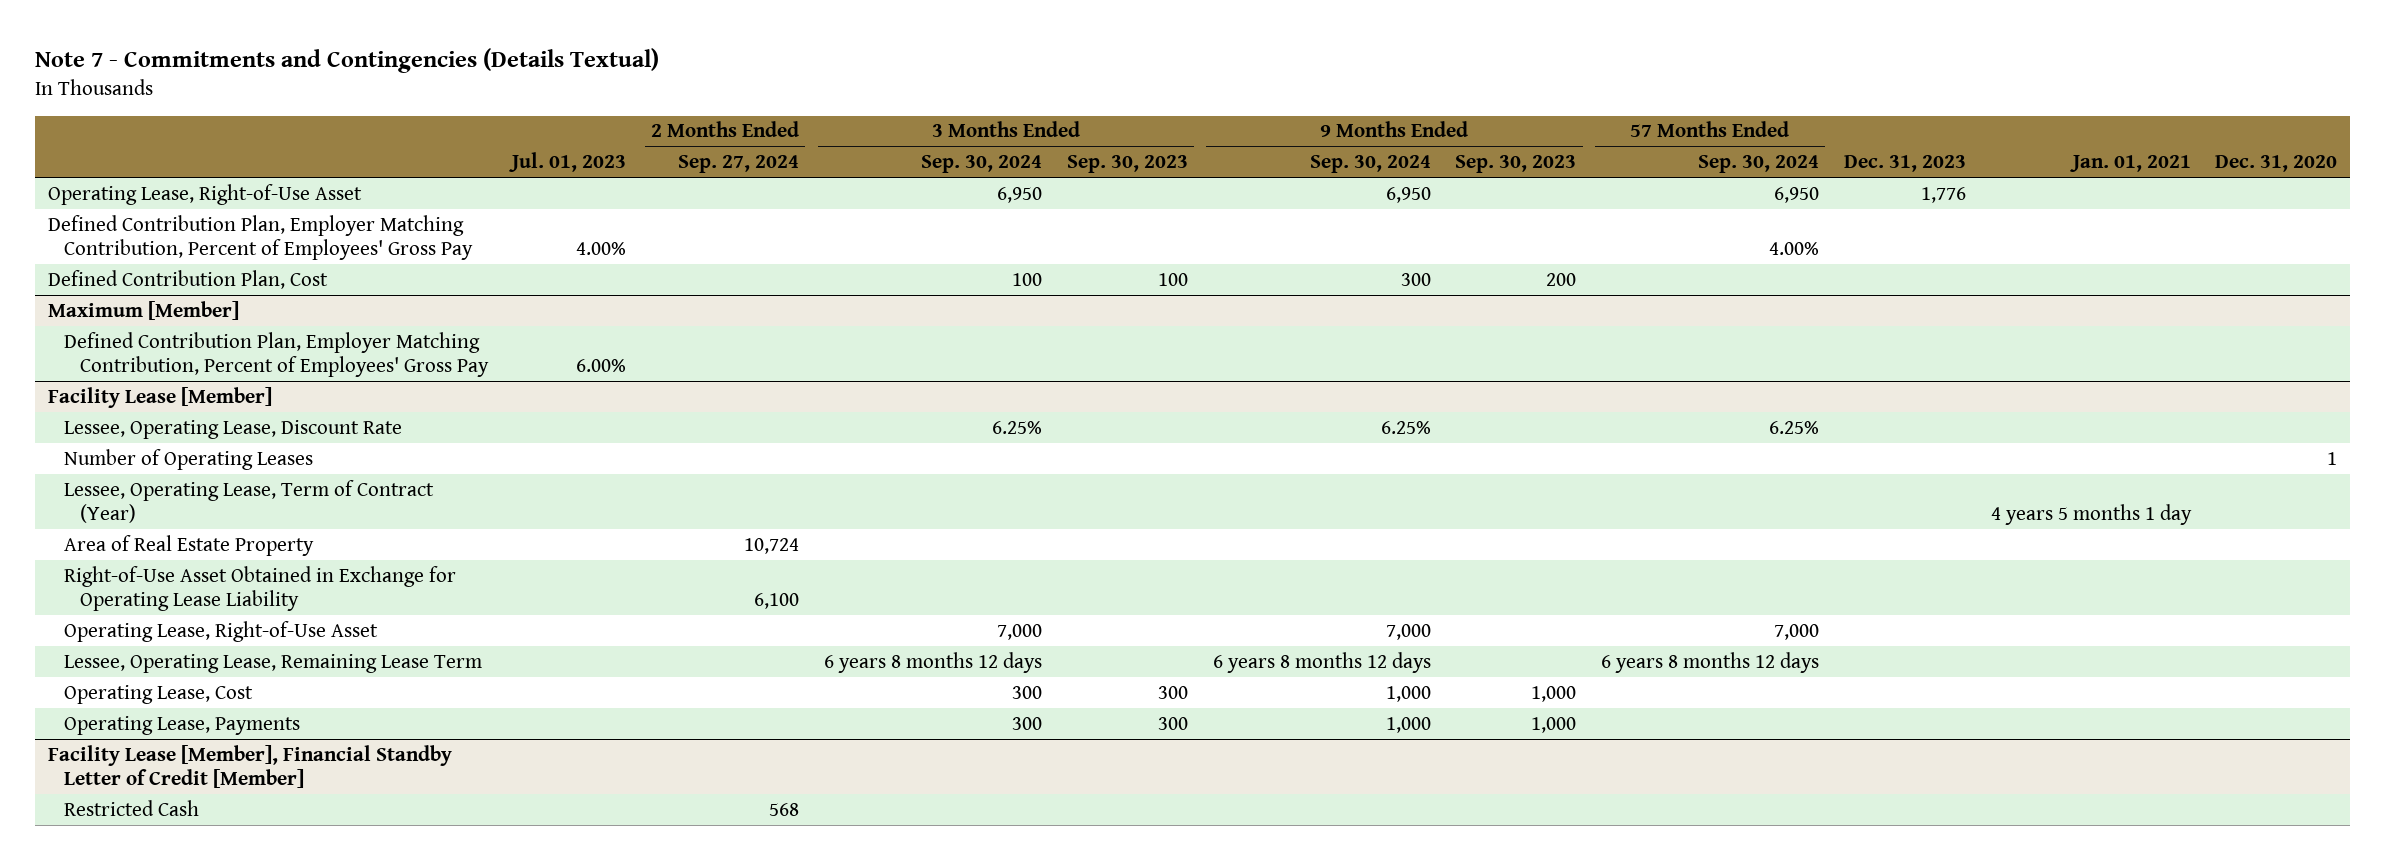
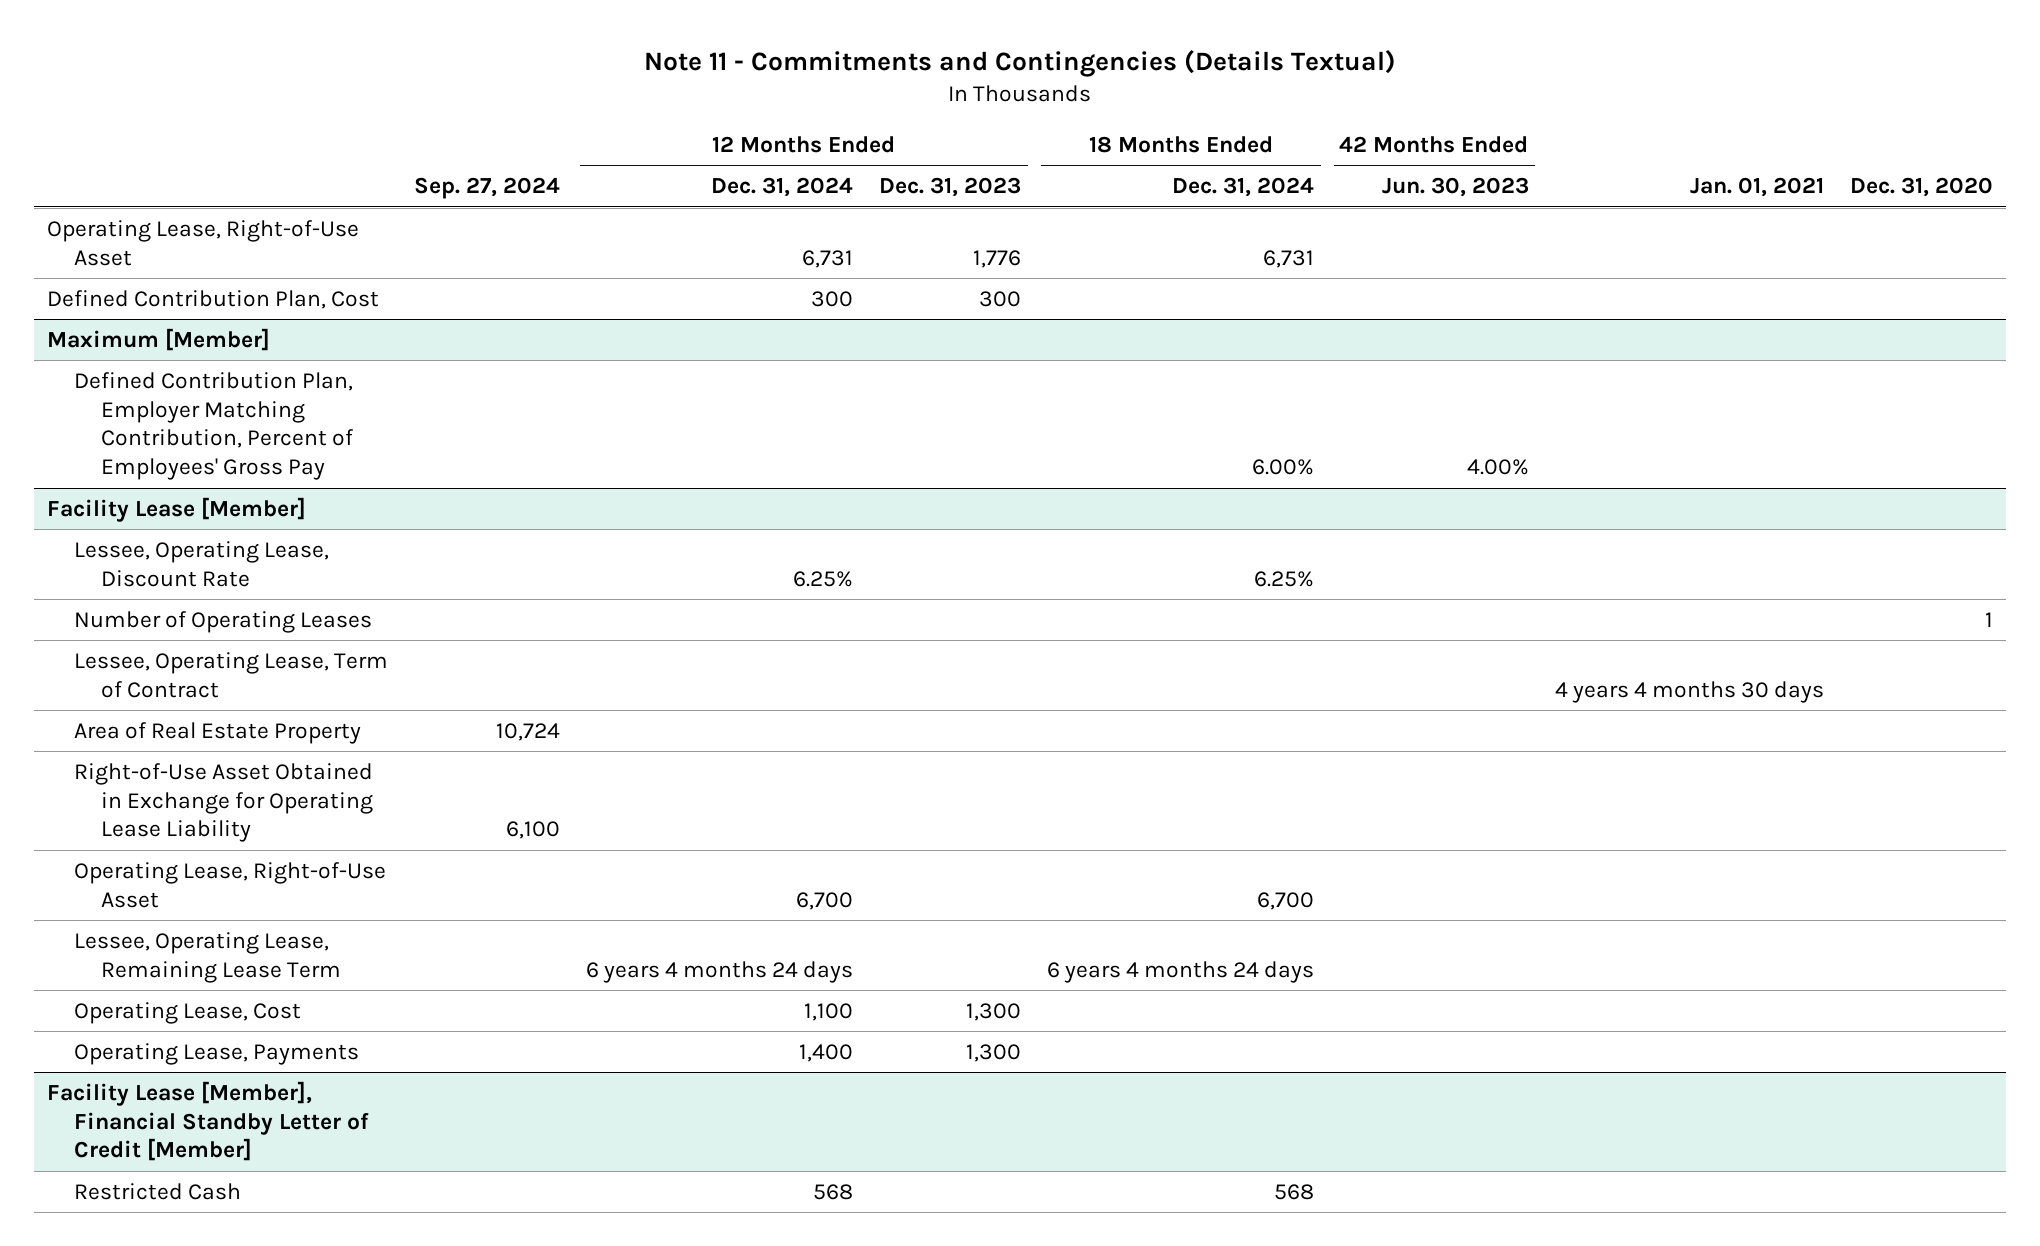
- Note 7 - Commitments and Contingencies (Details Textual)
+ Note 11 - Commitments and Contingencies (Details Textual)
- | Jul. 01, 2023 | 2 Months Ended Sep. 27, 2024 | 3 Months Ended Sep. 30, 2024 | 3 Months Ended Sep. 30, 2023 | 9 Months Ended Sep. 30, 2024 | 9 Months Ended Sep. 30, 2023 | 57 Months Ended Sep. 30, 2024 | Dec. 31, 2023 | Jan. 01, 2021 | Dec. 31, 2020
+ | Sep. 27, 2024 | 12 Months Ended Dec. 31, 2024 | 12 Months Ended Dec. 31, 2023 | 18 Months Ended Dec. 31, 2024 | 42 Months Ended Jun. 30, 2023 | Jan. 01, 2021 | Dec. 31, 2020
- Defined Contribution Plan, Employer Matching Contribution, Percent of Employees' Gross Pay | 4.00% | | | | | | 4.00% | | |
@ Facility Lease [Member]
- Lessee, Operating Lease, Term of Contract (Year) | | | | | | | | | 4 years 5 months 1 day |
+ Lessee, Operating Lease, Term of Contract | | | | | | 4 years 4 months 30 days |

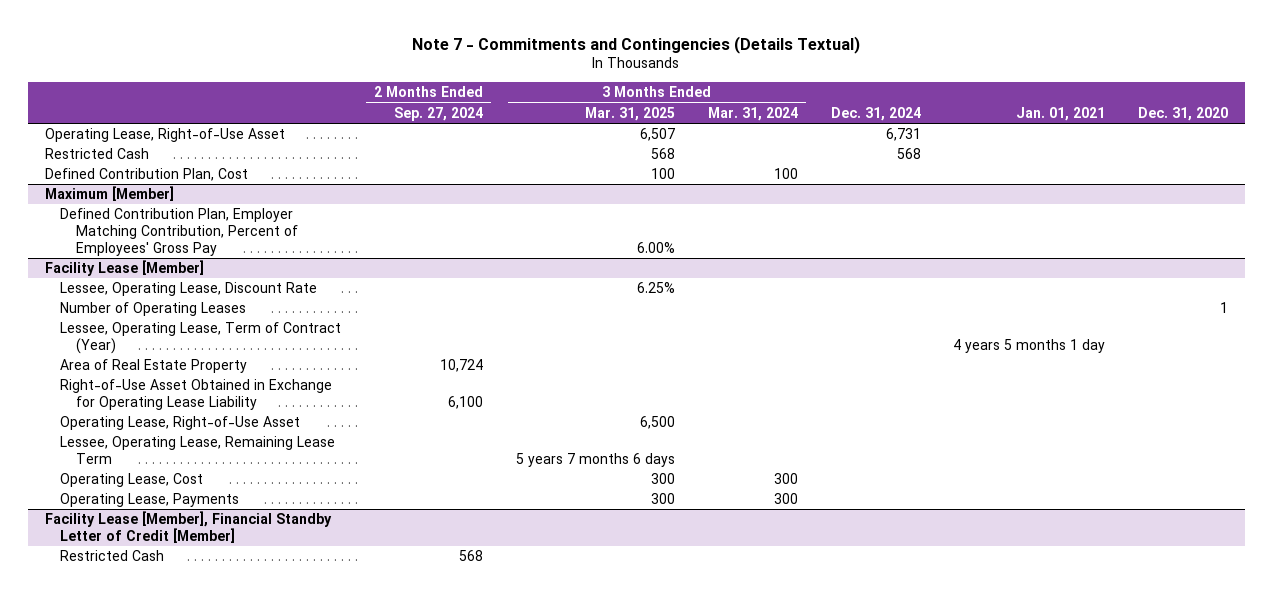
- Note 11 - Commitments and Contingencies (Details Textual)
+ Note 7 - Commitments and Contingencies (Details Textual)
- | Sep. 27, 2024 | 12 Months Ended Dec. 31, 2024 | 12 Months Ended Dec. 31, 2023 | 18 Months Ended Dec. 31, 2024 | 42 Months Ended Jun. 30, 2023 | Jan. 01, 2021 | Dec. 31, 2020
+ | 2 Months Ended Sep. 27, 2024 | 3 Months Ended Mar. 31, 2025 | 3 Months Ended Mar. 31, 2024 | Dec. 31, 2024 | Jan. 01, 2021 | Dec. 31, 2020
+ Restricted Cash | | 568 | | 568 | |
@ Facility Lease [Member]
- Lessee, Operating Lease, Term of Contract | | | | | | 4 years 4 months 30 days |
+ Lessee, Operating Lease, Term of Contract (Year) | | | | | 4 years 5 months 1 day |

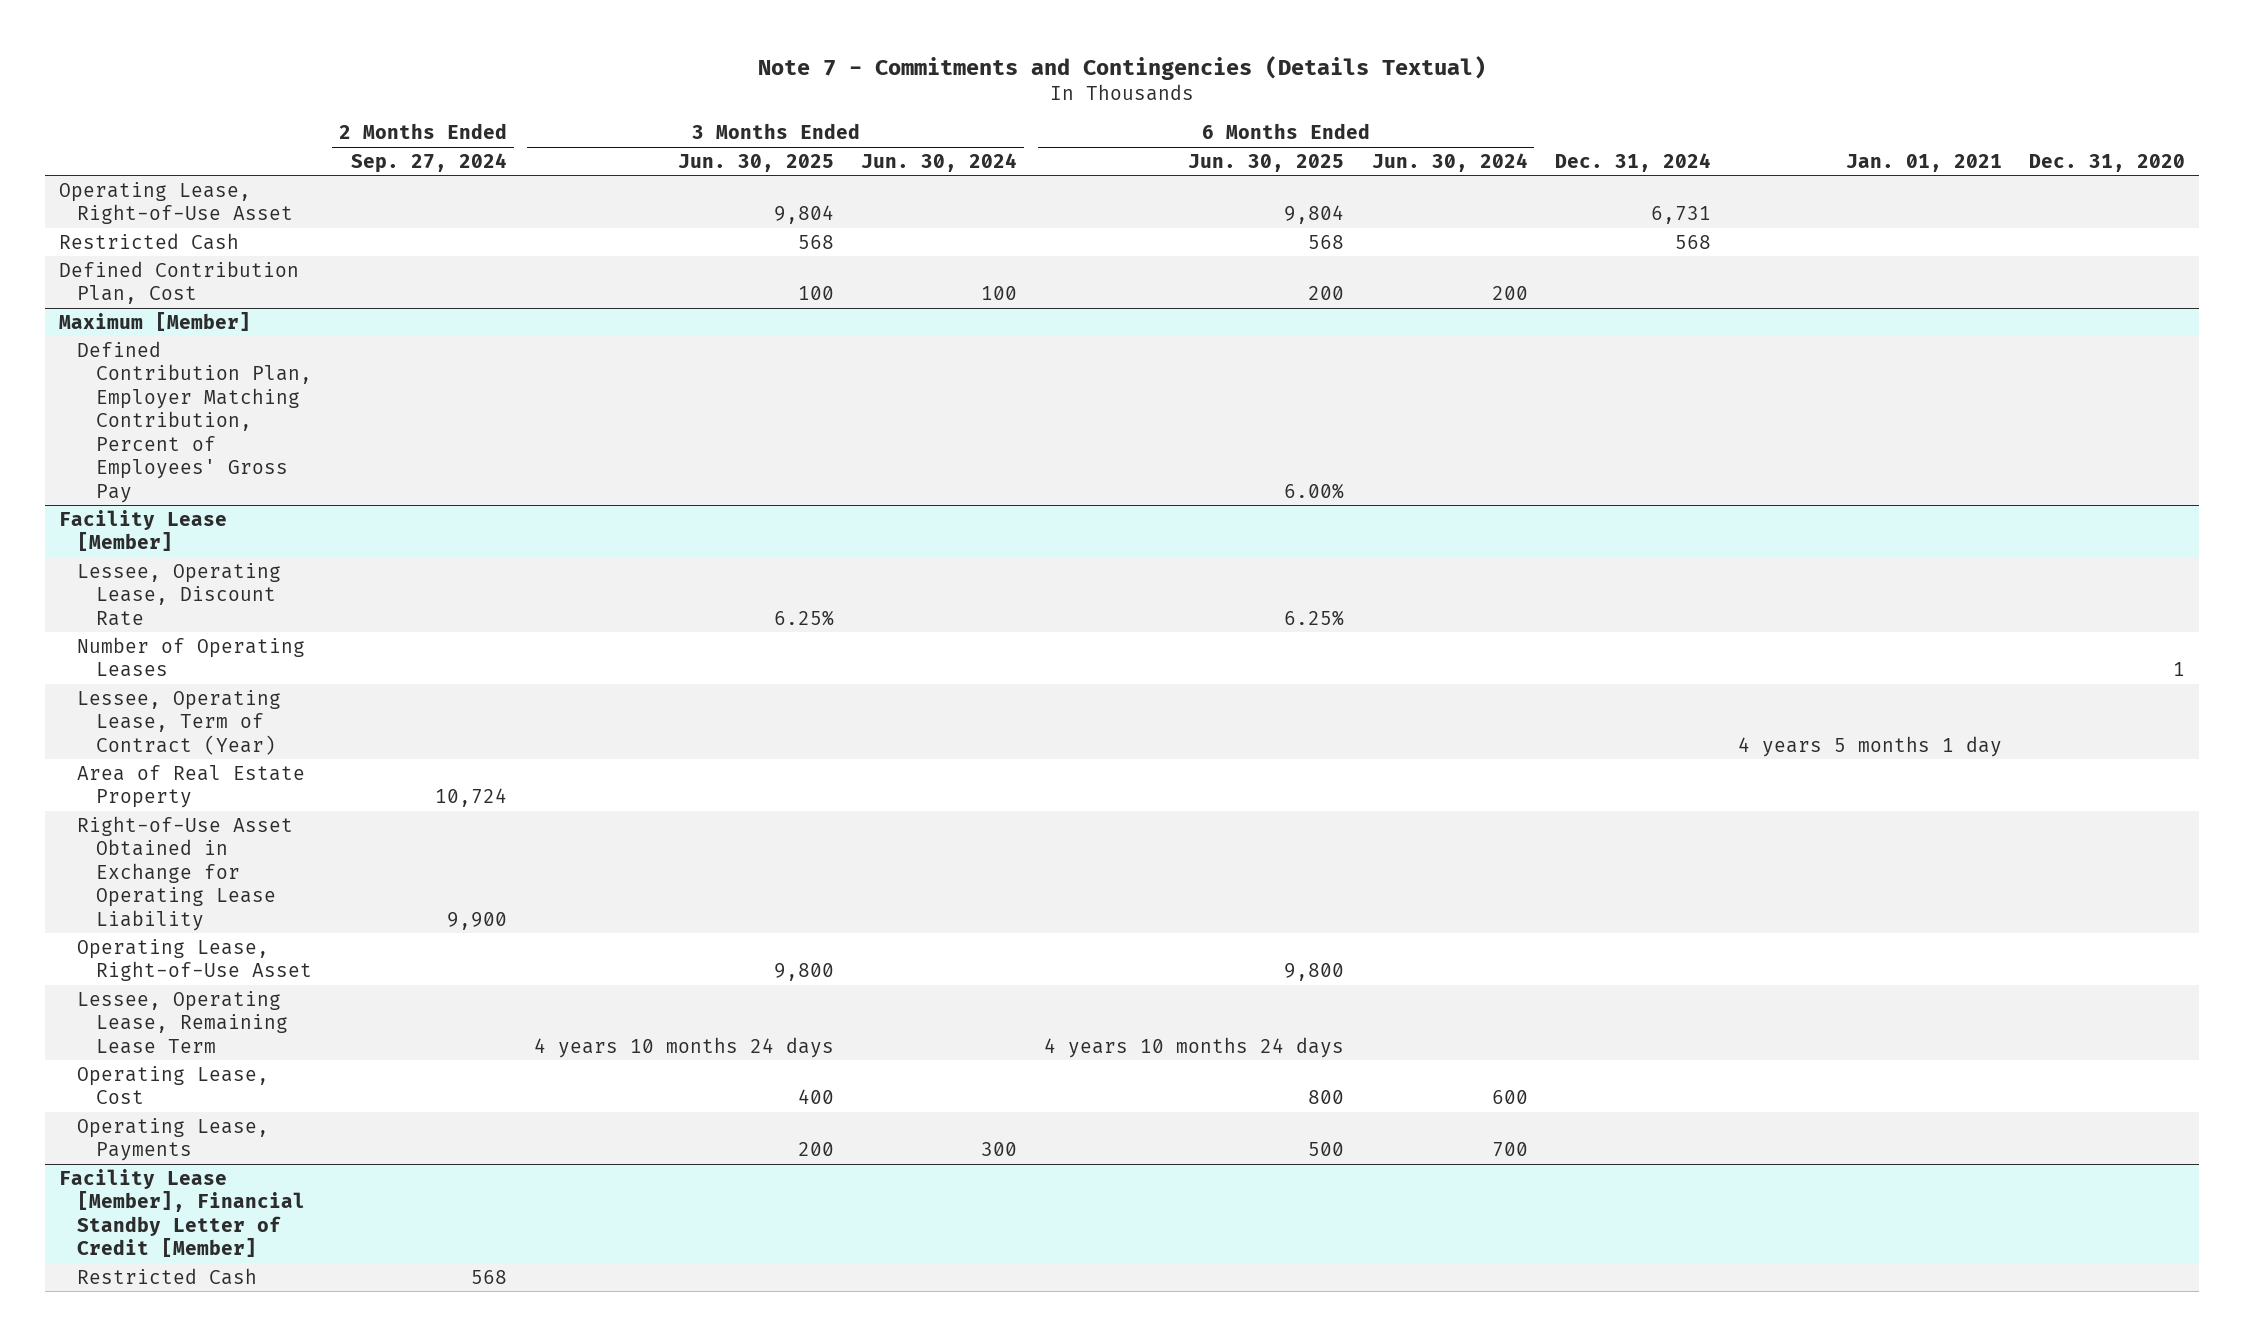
- | 2 Months Ended Sep. 27, 2024 | 3 Months Ended Mar. 31, 2025 | 3 Months Ended Mar. 31, 2024 | Dec. 31, 2024 | Jan. 01, 2021 | Dec. 31, 2020
+ | 2 Months Ended Sep. 27, 2024 | 3 Months Ended Jun. 30, 2025 | 3 Months Ended Jun. 30, 2024 | 6 Months Ended Jun. 30, 2025 | 6 Months Ended Jun. 30, 2024 | Dec. 31, 2024 | Jan. 01, 2021 | Dec. 31, 2020
@ Facility Lease [Member]
- Right-of-Use Asset Obtained in Exchange for Operating Lease Liability | 6,100 | | | | |
+ Right-of-Use Asset Obtained in Exchange for Operating Lease Liability | 9,900 | | | | | | |

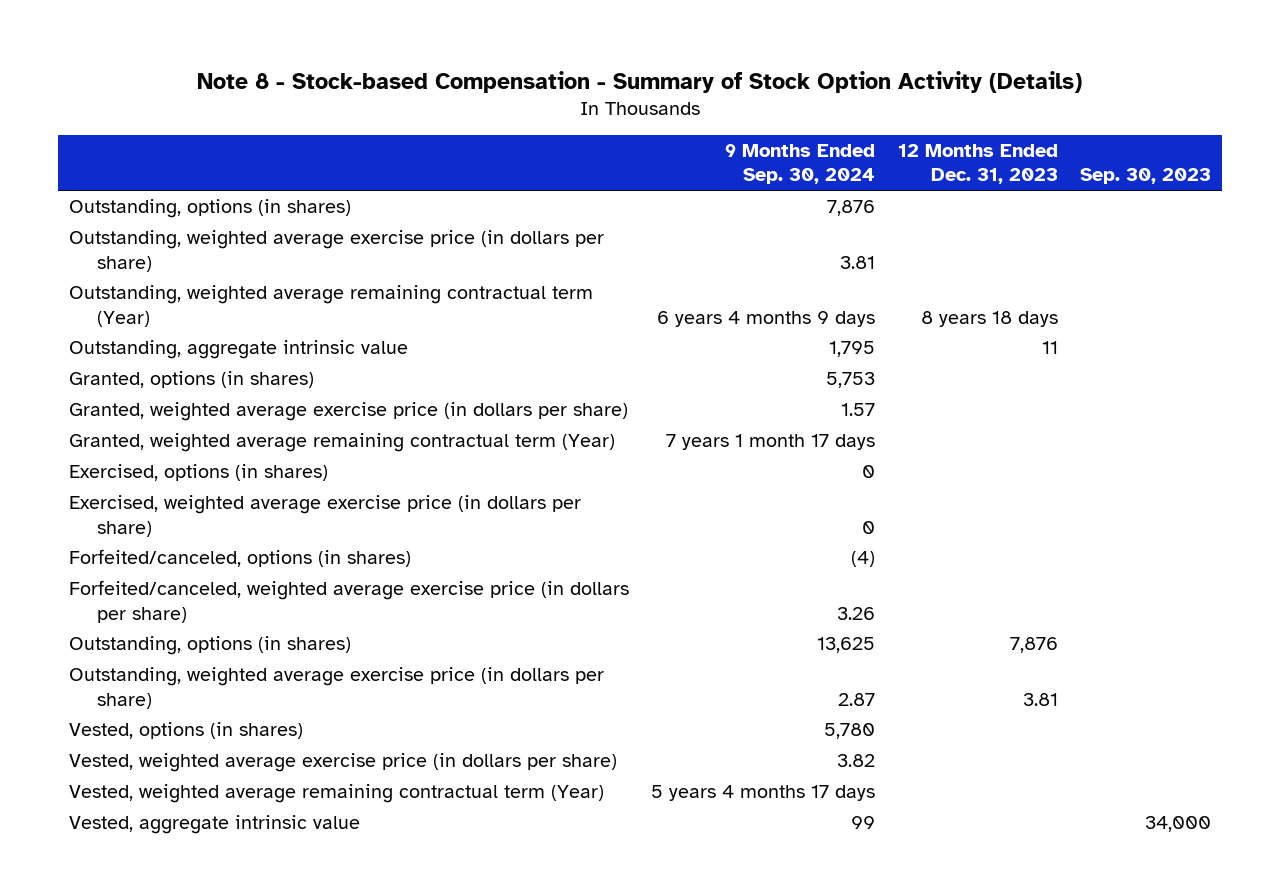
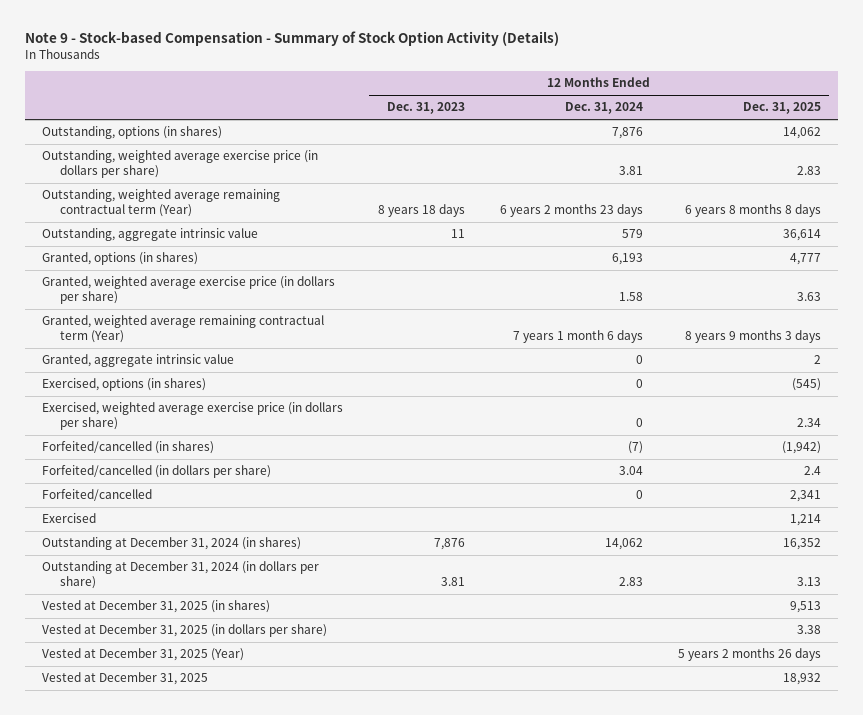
- Note 8 - Stock-based Compensation - Summary of Stock Option Activity (Details)
+ Note 9 - Stock-based Compensation - Summary of Stock Option Activity (Details)
- | 9 Months Ended Sep. 30, 2024 | 12 Months Ended Dec. 31, 2023 | Sep. 30, 2023
+ | 12 Months Ended Dec. 31, 2023 | 12 Months Ended Dec. 31, 2024 | 12 Months Ended Dec. 31, 2025
+ Granted, aggregate intrinsic value | | 0 | 2
- Forfeited/canceled, options (in shares) | (4) | |
- Forfeited/canceled, weighted average exercise price (in dollars per share) | 3.26 | |
- Outstanding, options (in shares) | 13,625 | 7,876 |
- Outstanding, weighted average exercise price (in dollars per share) | 2.87 | 3.81 |
- Vested, options (in shares) | 5,780 | |
- Vested, weighted average exercise price (in dollars per share) | 3.82 | |
- Vested, weighted average remaining contractual term (Year) | 5 years 4 months 17 days | |
- Vested, aggregate intrinsic value | 99 | | 34,000
+ Forfeited/cancelled (in shares) | | (7) | (1,942)
+ Forfeited/cancelled (in dollars per share) | | 3.04 | 2.4
+ Forfeited/cancelled | | 0 | 2,341
+ Exercised | | | 1,214
+ Outstanding at December 31, 2024 (in shares) | 7,876 | 14,062 | 16,352
+ Outstanding at December 31, 2024 (in dollars per share) | 3.81 | 2.83 | 3.13
+ Vested at December 31, 2025 (in shares) | | | 9,513
+ Vested at December 31, 2025 (in dollars per share) | | | 3.38
+ Vested at December 31, 2025 (Year) | | | 5 years 2 months 26 days
+ Vested at December 31, 2025 | | | 18,932

